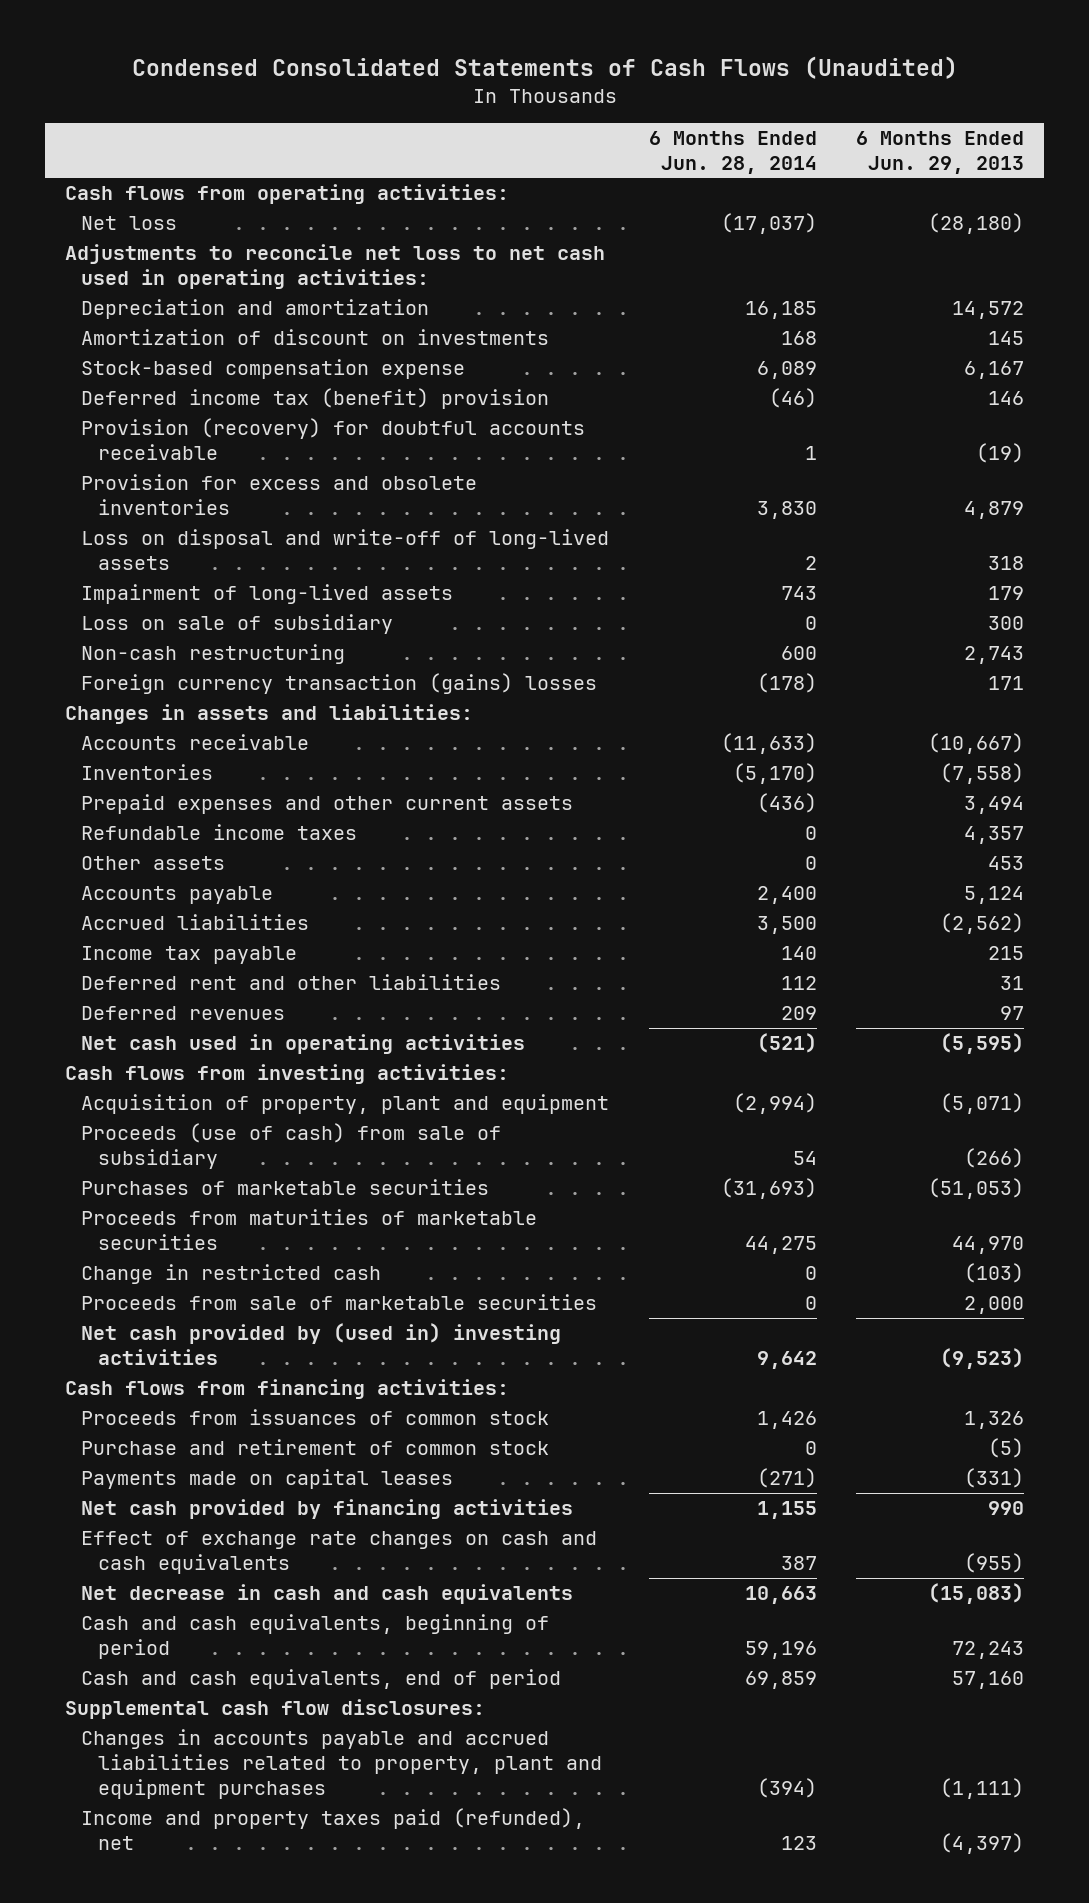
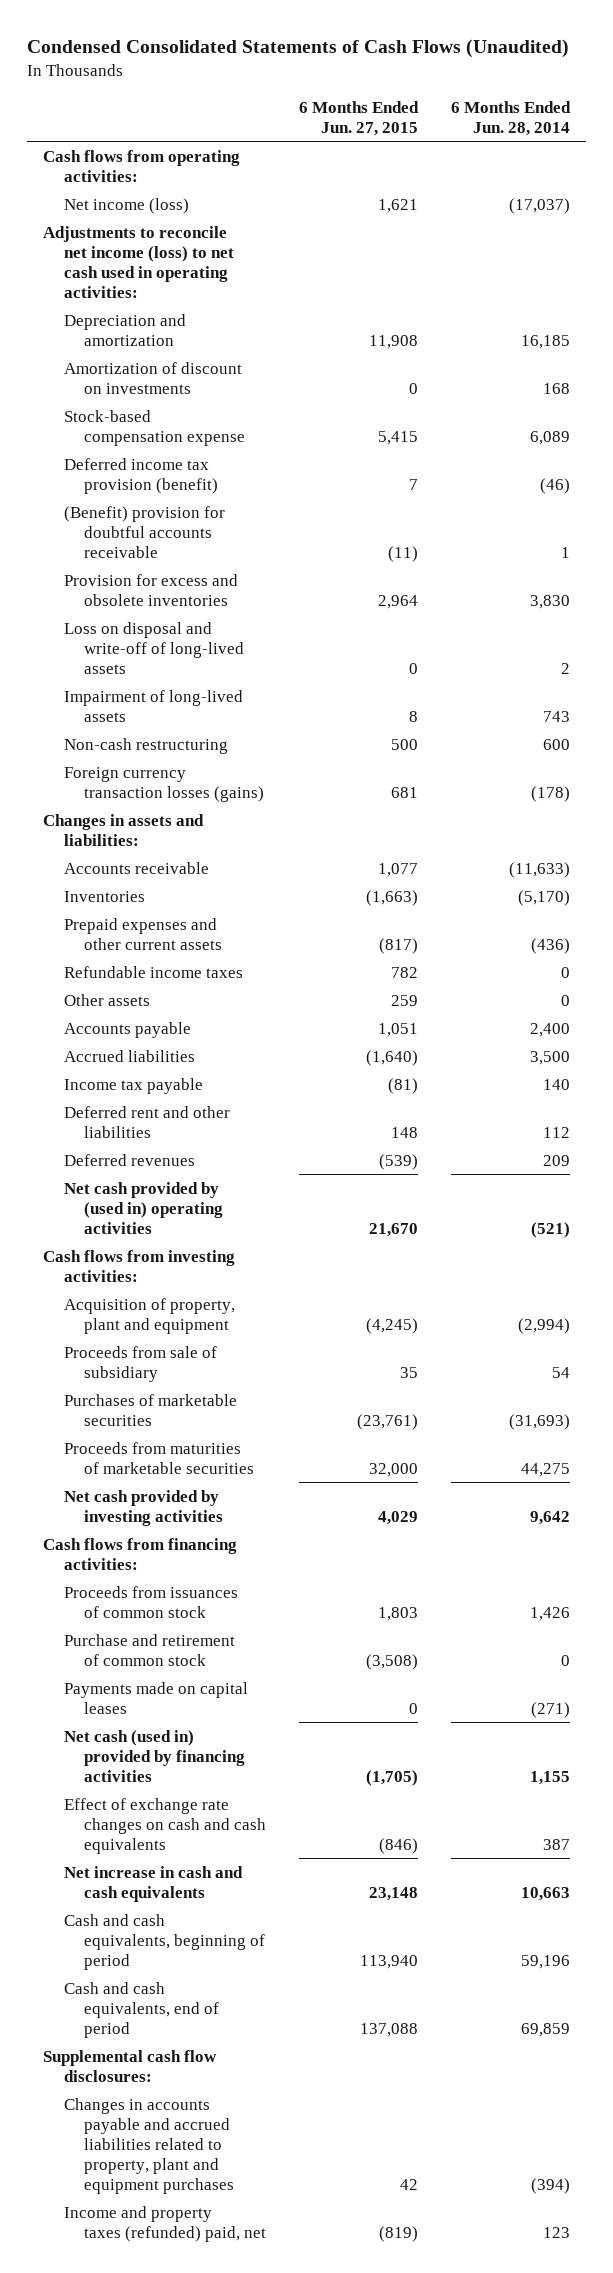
- | 6 Months Ended Jun. 28, 2014 | 6 Months Ended Jun. 29, 2013
+ | 6 Months Ended Jun. 27, 2015 | 6 Months Ended Jun. 28, 2014
- Net loss | (17,037) | (28,180)
- Adjustments to reconcile net loss to net cash used in operating activities:
+ Net income (loss) | 1,621 | (17,037)
+ Adjustments to reconcile net income (loss) to net cash used in operating activities:
- Deferred income tax (benefit) provision | (46) | 146
- Provision (recovery) for doubtful accounts receivable | 1 | (19)
+ Deferred income tax provision (benefit) | 7 | (46)
+ (Benefit) provision for doubtful accounts receivable | (11) | 1
- Loss on sale of subsidiary | 0 | 300
- Foreign currency transaction (gains) losses | (178) | 171
+ Foreign currency transaction losses (gains) | 681 | (178)
- Net cash used in operating activities | (521) | (5,595)
+ Net cash provided by (used in) operating activities | 21,670 | (521)
- Proceeds (use of cash) from sale of subsidiary | 54 | (266)
+ Proceeds from sale of subsidiary | 35 | 54
- Change in restricted cash | 0 | (103)
- Proceeds from sale of marketable securities | 0 | 2,000
- Net cash provided by (used in) investing activities | 9,642 | (9,523)
+ Net cash provided by investing activities | 4,029 | 9,642
- Net cash provided by financing activities | 1,155 | 990
+ Net cash (used in) provided by financing activities | (1,705) | 1,155
- Net decrease in cash and cash equivalents | 10,663 | (15,083)
+ Net increase in cash and cash equivalents | 23,148 | 10,663
- Income and property taxes paid (refunded), net | 123 | (4,397)
+ Income and property taxes (refunded) paid, net | (819) | 123

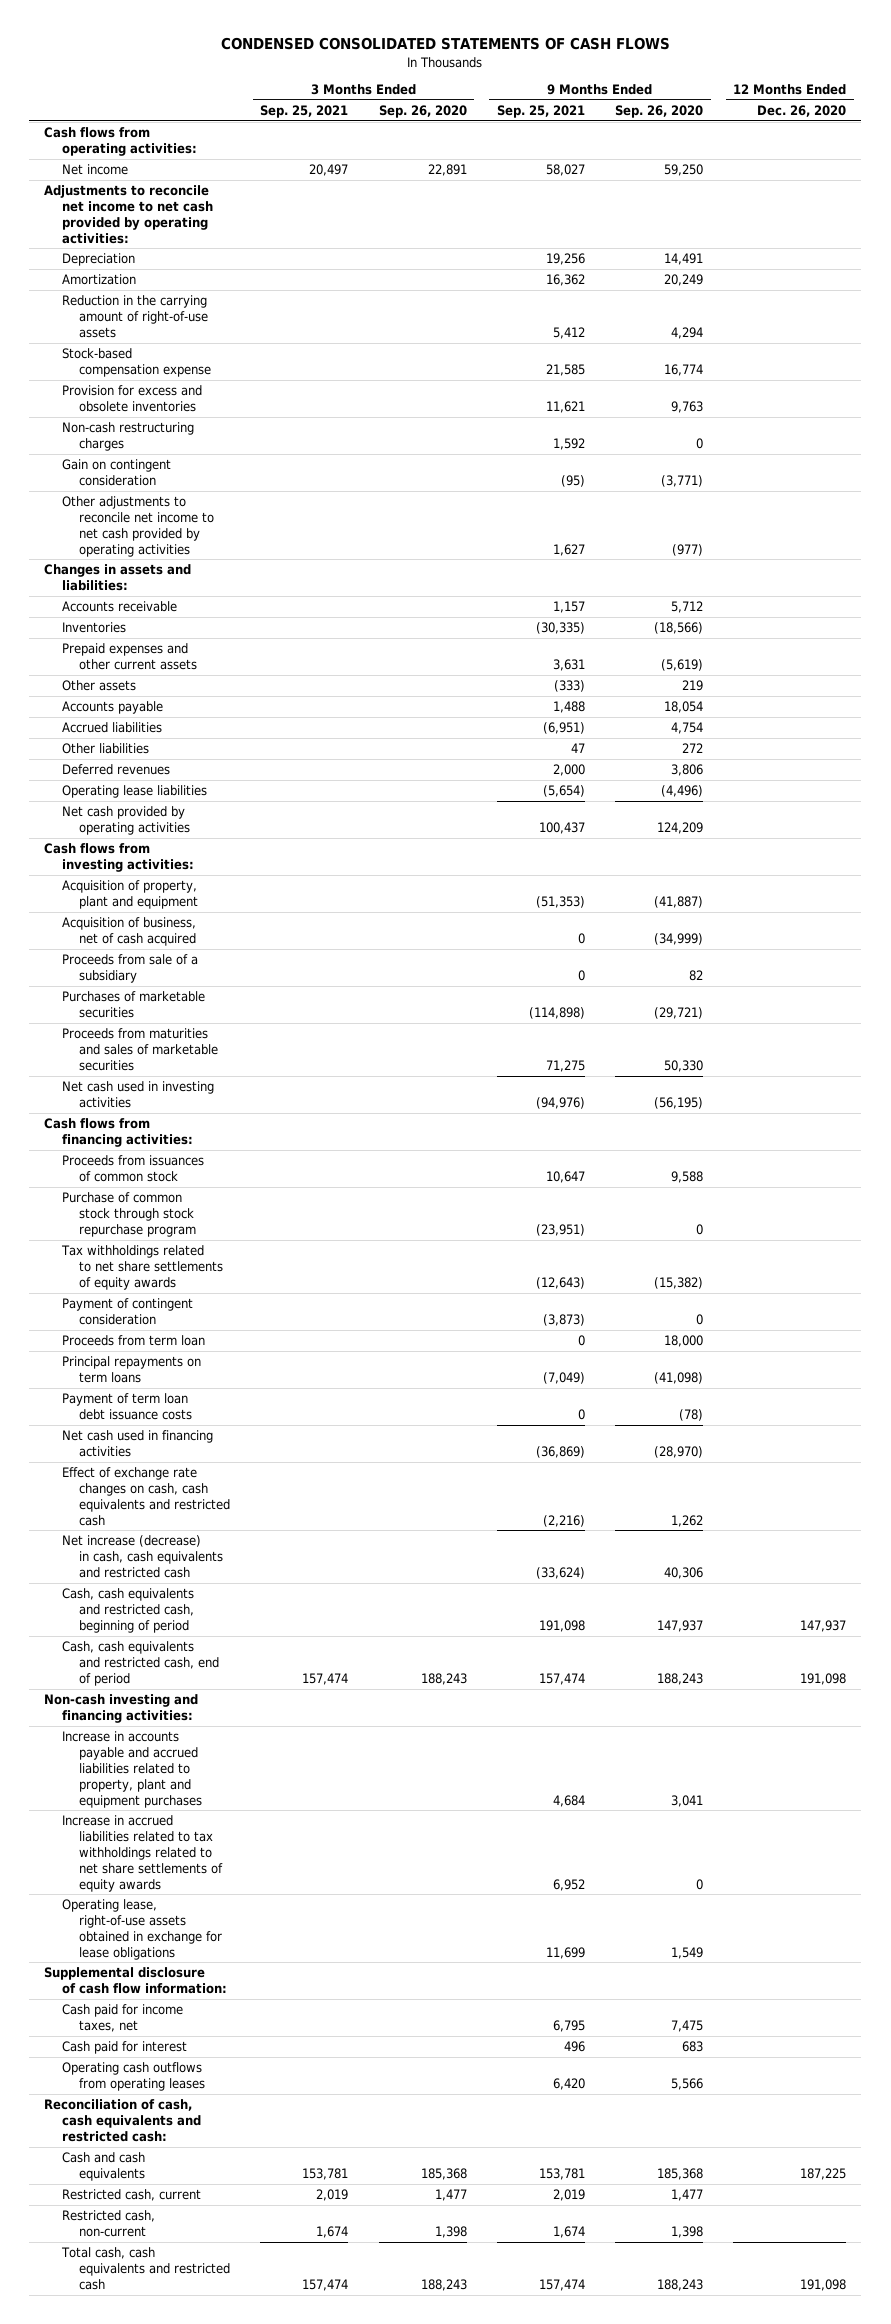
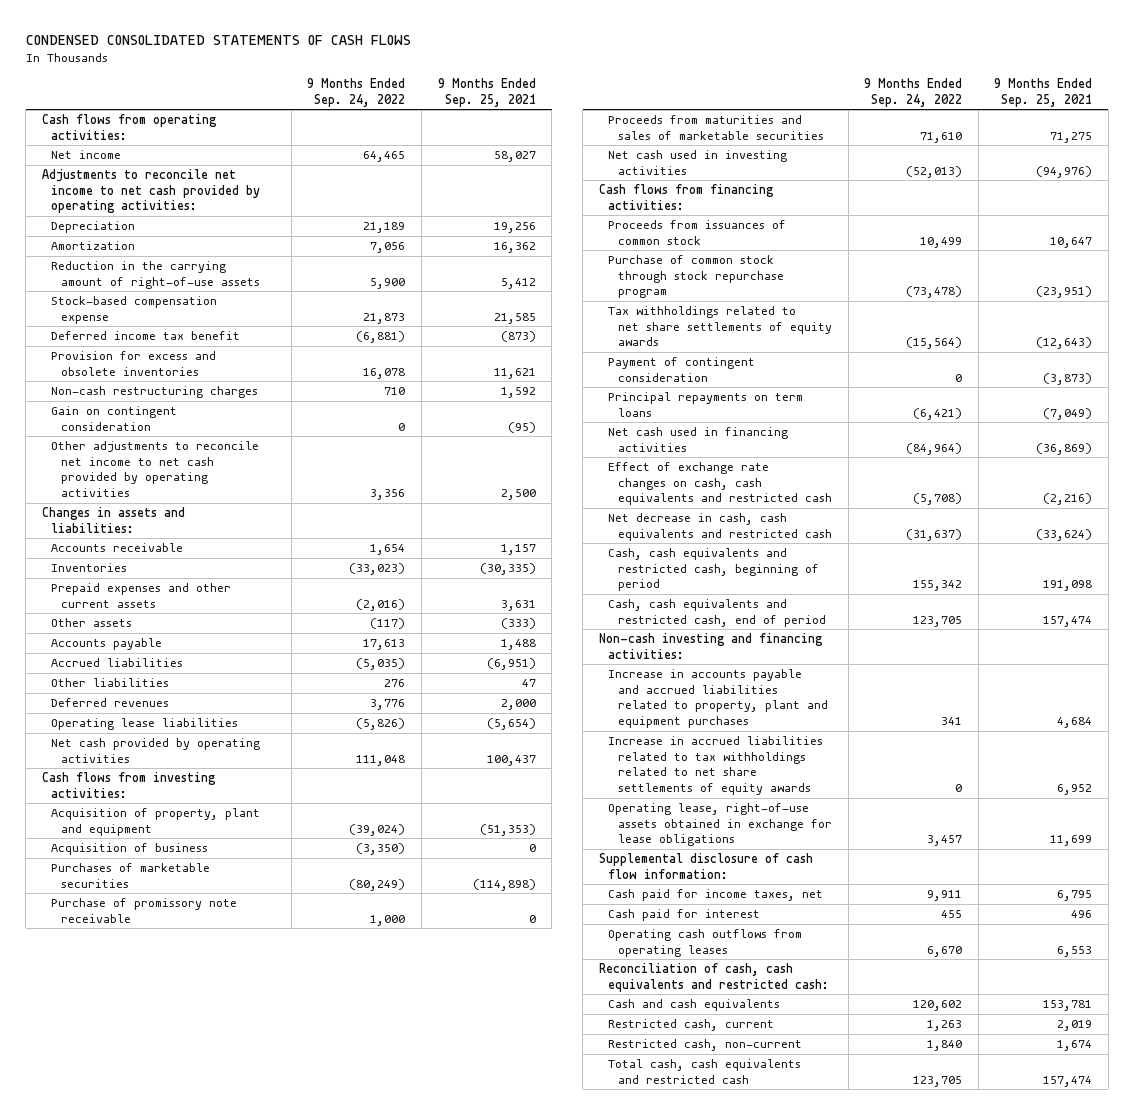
- | 3 Months Ended Sep. 25, 2021 | 3 Months Ended Sep. 26, 2020 | 9 Months Ended Sep. 25, 2021 | 9 Months Ended Sep. 26, 2020 | 12 Months Ended Dec. 26, 2020
+ | 9 Months Ended Sep. 24, 2022 | 9 Months Ended Sep. 25, 2021
+ Deferred income tax benefit | (6,881) | (873)
- Other adjustments to reconcile net income to net cash provided by operating activities | | | 1,627 | (977) |
+ Other adjustments to reconcile net income to net cash provided by operating activities | 3,356 | 2,500
- Acquisition of business, net of cash acquired | | | 0 | (34,999) |
- Proceeds from sale of a subsidiary | | | 0 | 82 |
+ Acquisition of business | (3,350) | 0
+ Purchase of promissory note receivable | 1,000 | 0
- Proceeds from term loan | | | 0 | 18,000 |
- Payment of term loan debt issuance costs | | | 0 | (78) |
- Net increase (decrease) in cash, cash equivalents and restricted cash | | | (33,624) | 40,306 |
+ Net decrease in cash, cash equivalents and restricted cash | (31,637) | (33,624)
- Operating cash outflows from operating leases | | | 6,420 | 5,566 |
+ Operating cash outflows from operating leases | 6,670 | 6,553

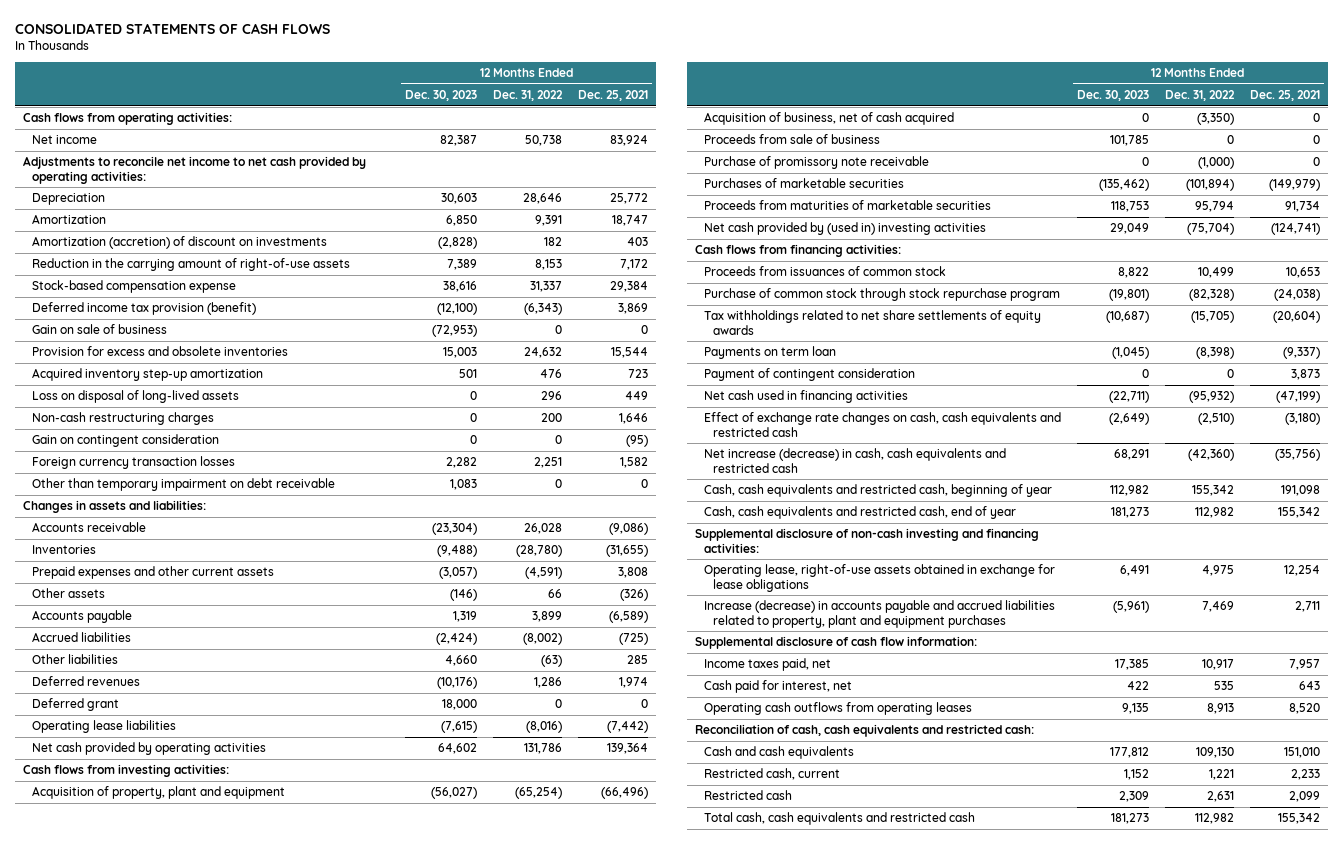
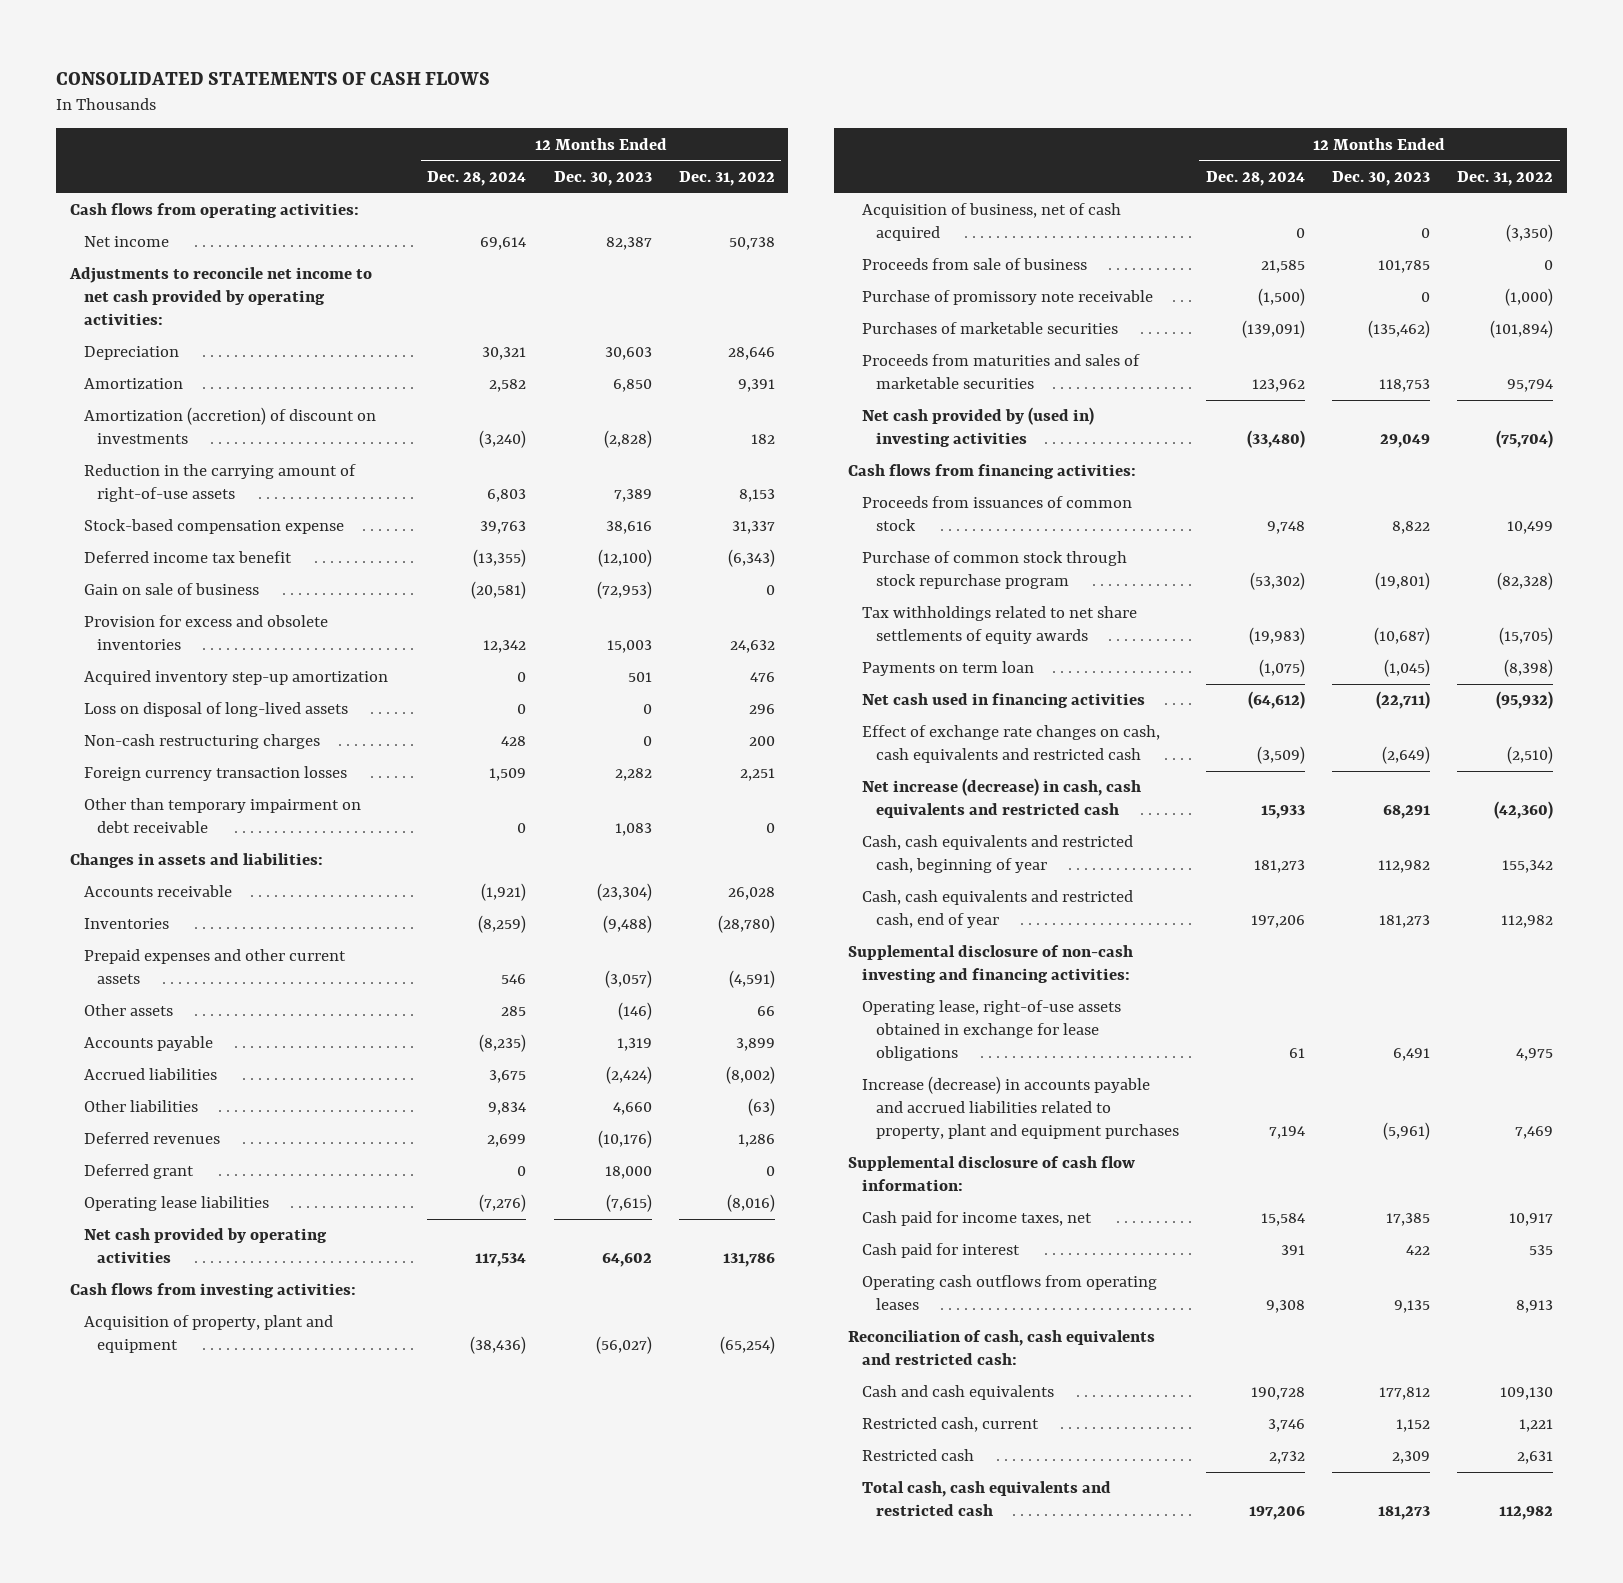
- | 12 Months Ended Dec. 30, 2023 | 12 Months Ended Dec. 31, 2022 | 12 Months Ended Dec. 25, 2021
+ | 12 Months Ended Dec. 28, 2024 | 12 Months Ended Dec. 30, 2023 | 12 Months Ended Dec. 31, 2022
- Deferred income tax provision (benefit) | (12,100) | (6,343) | 3,869
+ Deferred income tax benefit | (13,355) | (12,100) | (6,343)
- Gain on contingent consideration | 0 | 0 | (95)
- Proceeds from maturities of marketable securities | 118,753 | 95,794 | 91,734
+ Proceeds from maturities and sales of marketable securities | 123,962 | 118,753 | 95,794
- Payment of contingent consideration | 0 | 0 | 3,873
- Income taxes paid, net | 17,385 | 10,917 | 7,957
- Cash paid for interest, net | 422 | 535 | 643
+ Cash paid for income taxes, net | 15,584 | 17,385 | 10,917
+ Cash paid for interest | 391 | 422 | 535

